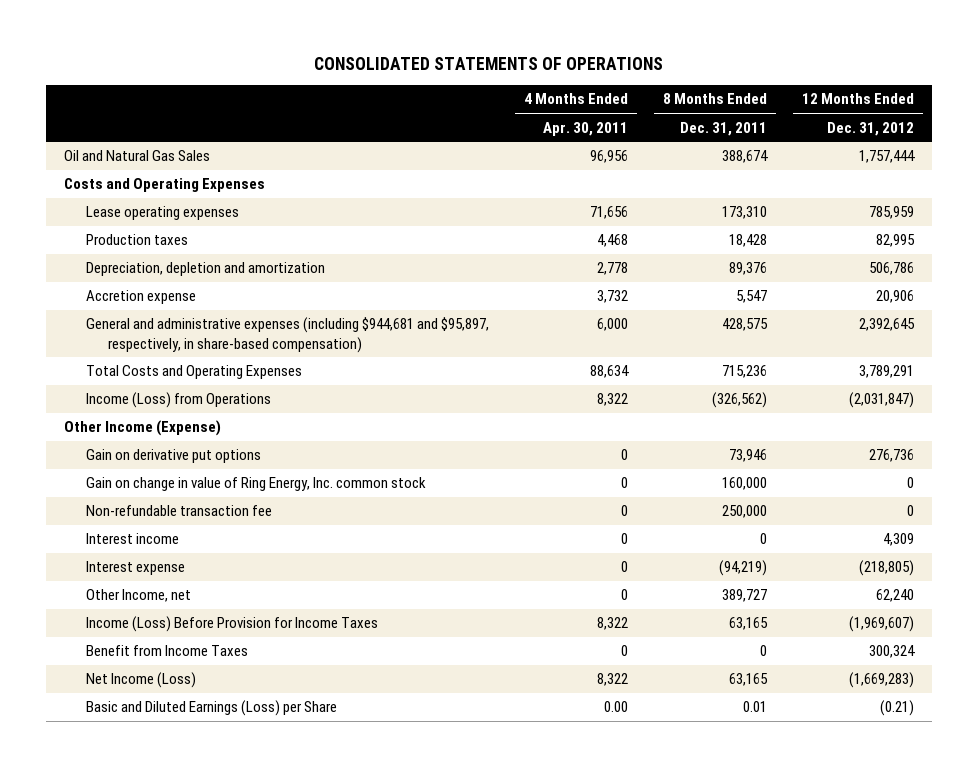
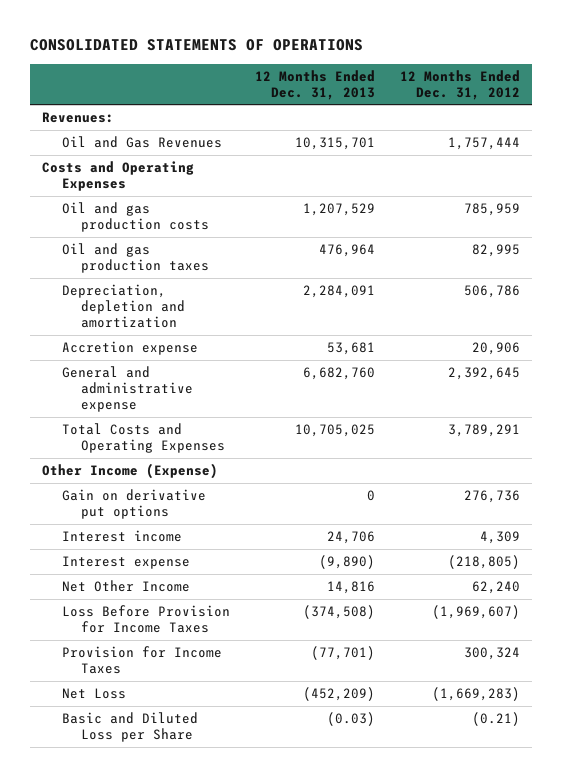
- | 4 Months Ended Apr. 30, 2011 | 8 Months Ended Dec. 31, 2011 | 12 Months Ended Dec. 31, 2012
+ | 12 Months Ended Dec. 31, 2013 | 12 Months Ended Dec. 31, 2012
- Oil and Natural Gas Sales | 96,956 | 388,674 | 1,757,444
+ Revenues:
+ Oil and Gas Revenues | 10,315,701 | 1,757,444
- Lease operating expenses | 71,656 | 173,310 | 785,959
- Production taxes | 4,468 | 18,428 | 82,995
+ Oil and gas production costs | 1,207,529 | 785,959
+ Oil and gas production taxes | 476,964 | 82,995
- General and administrative expenses (including $944,681 and $95,897, respectively, in share-based compensation) | 6,000 | 428,575 | 2,392,645
+ General and administrative expense | 6,682,760 | 2,392,645
- Income (Loss) from Operations | 8,322 | (326,562) | (2,031,847)
- Gain on change in value of Ring Energy, Inc. common stock | 0 | 160,000 | 0
- Non-refundable transaction fee | 0 | 250,000 | 0
- Other Income, net | 0 | 389,727 | 62,240
- Income (Loss) Before Provision for Income Taxes | 8,322 | 63,165 | (1,969,607)
- Benefit from Income Taxes | 0 | 0 | 300,324
- Net Income (Loss) | 8,322 | 63,165 | (1,669,283)
- Basic and Diluted Earnings (Loss) per Share | 0.00 | 0.01 | (0.21)
+ Net Other Income | 14,816 | 62,240
+ Loss Before Provision for Income Taxes | (374,508) | (1,969,607)
+ Provision for Income Taxes | (77,701) | 300,324
+ Net Loss | (452,209) | (1,669,283)
+ Basic and Diluted Loss per Share | (0.03) | (0.21)

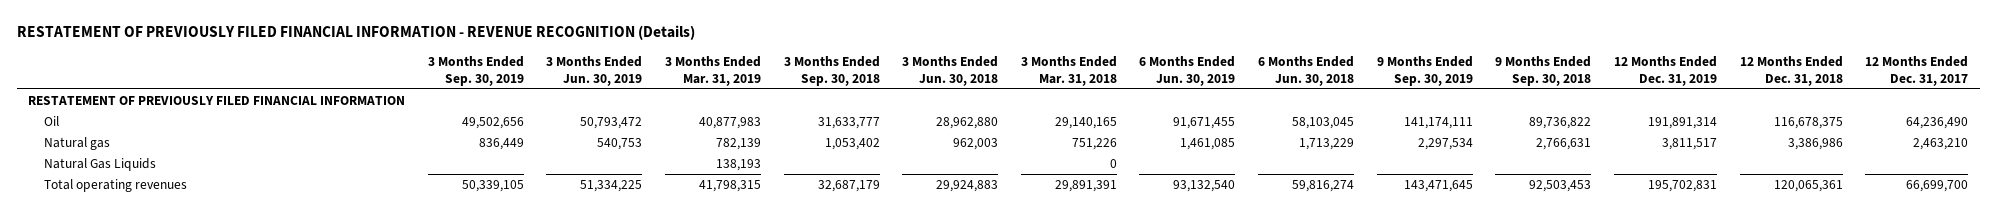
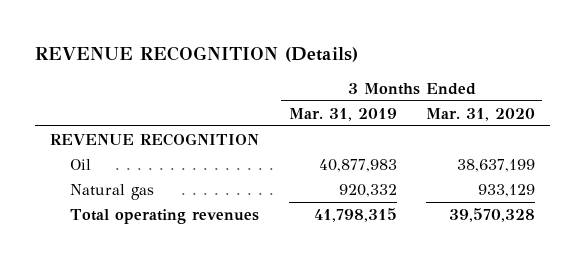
- RESTATEMENT OF PREVIOUSLY FILED FINANCIAL INFORMATION - REVENUE RECOGNITION (Details)
+ REVENUE RECOGNITION (Details)
- | 3 Months Ended Sep. 30, 2019 | 3 Months Ended Jun. 30, 2019 | 3 Months Ended Mar. 31, 2019 | 3 Months Ended Sep. 30, 2018 | 3 Months Ended Jun. 30, 2018 | 3 Months Ended Mar. 31, 2018 | 6 Months Ended Jun. 30, 2019 | 6 Months Ended Jun. 30, 2018 | 9 Months Ended Sep. 30, 2019 | 9 Months Ended Sep. 30, 2018 | 12 Months Ended Dec. 31, 2019 | 12 Months Ended Dec. 31, 2018 | 12 Months Ended Dec. 31, 2017
+ | 3 Months Ended Mar. 31, 2019 | 3 Months Ended Mar. 31, 2020
- RESTATEMENT OF PREVIOUSLY FILED FINANCIAL INFORMATION
+ REVENUE RECOGNITION
- Natural gas | 836,449 | 540,753 | 782,139 | 1,053,402 | 962,003 | 751,226 | 1,461,085 | 1,713,229 | 2,297,534 | 2,766,631 | 3,811,517 | 3,386,986 | 2,463,210
- Natural Gas Liquids | | | 138,193 | | | 0 | | | | | | |
+ Natural gas | 920,332 | 933,129

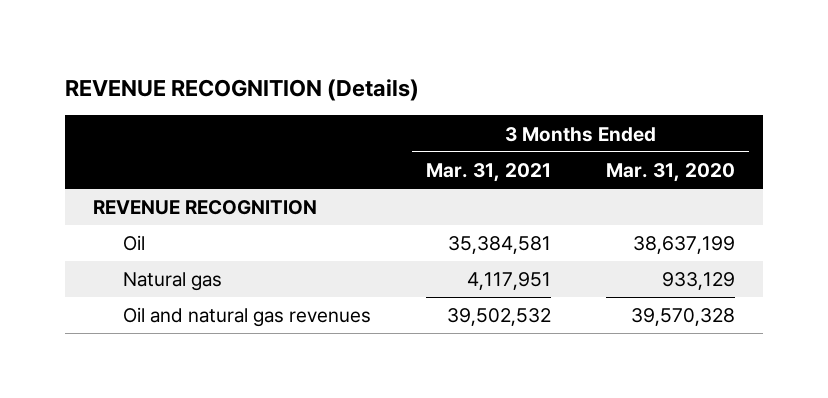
- | 3 Months Ended Mar. 31, 2019 | 3 Months Ended Mar. 31, 2020
+ | 3 Months Ended Mar. 31, 2021 | 3 Months Ended Mar. 31, 2020
- Total operating revenues | 41,798,315 | 39,570,328
+ Oil and natural gas revenues | 39,502,532 | 39,570,328

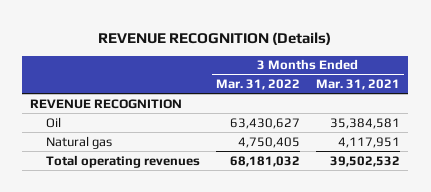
- | 3 Months Ended Mar. 31, 2021 | 3 Months Ended Mar. 31, 2020
+ | 3 Months Ended Mar. 31, 2022 | 3 Months Ended Mar. 31, 2021
- Oil and natural gas revenues | 39,502,532 | 39,570,328
+ Total operating revenues | 68,181,032 | 39,502,532

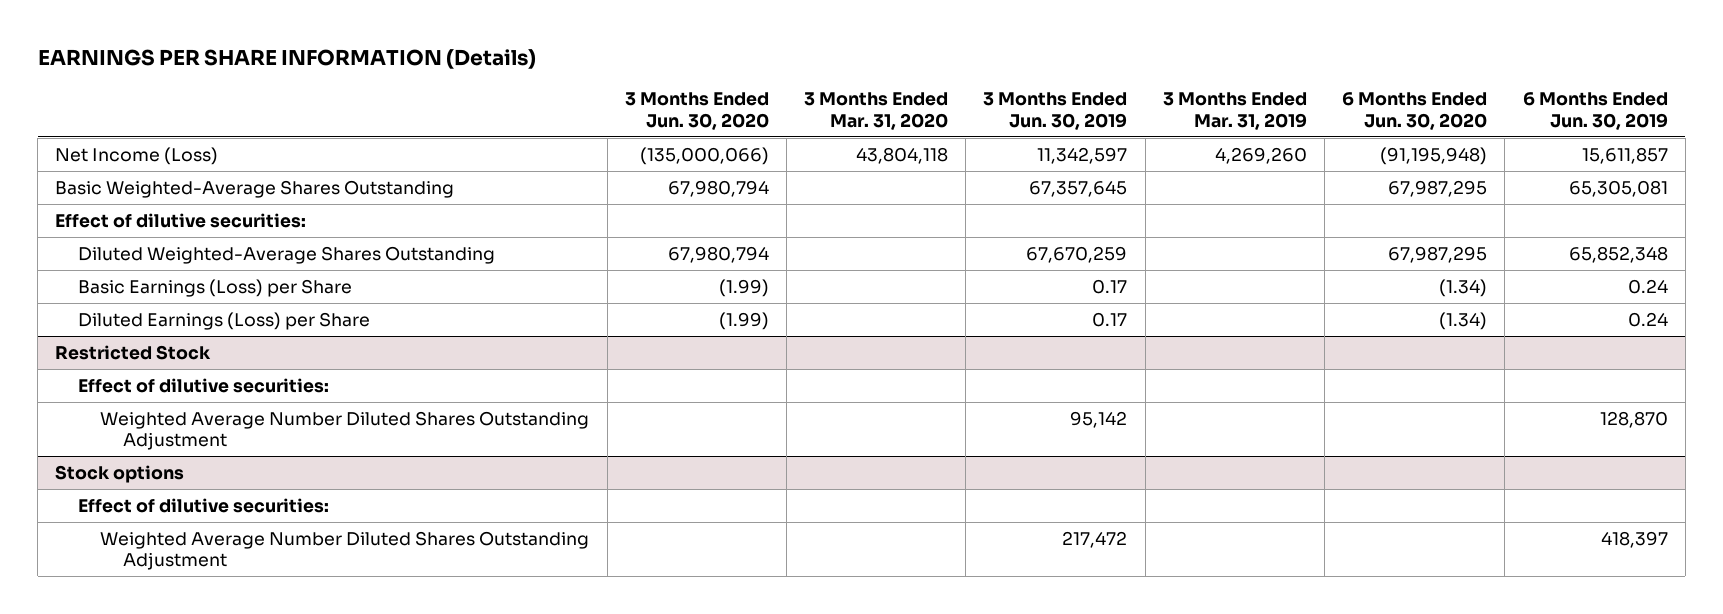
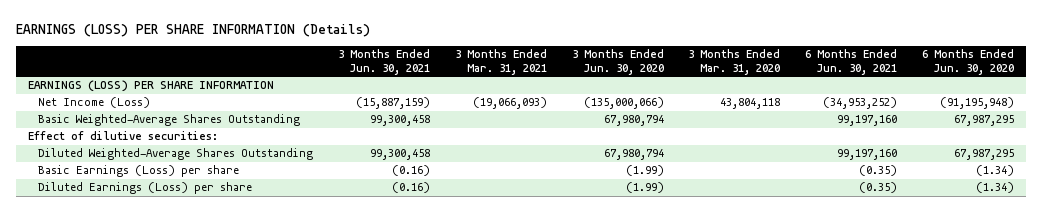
- EARNINGS PER SHARE INFORMATION (Details)
+ EARNINGS (LOSS) PER SHARE INFORMATION (Details)
- | 3 Months Ended Jun. 30, 2020 | 3 Months Ended Mar. 31, 2020 | 3 Months Ended Jun. 30, 2019 | 3 Months Ended Mar. 31, 2019 | 6 Months Ended Jun. 30, 2020 | 6 Months Ended Jun. 30, 2019
+ | 3 Months Ended Jun. 30, 2021 | 3 Months Ended Mar. 31, 2021 | 3 Months Ended Jun. 30, 2020 | 3 Months Ended Mar. 31, 2020 | 6 Months Ended Jun. 30, 2021 | 6 Months Ended Jun. 30, 2020
+ EARNINGS (LOSS) PER SHARE INFORMATION
- Basic Earnings (Loss) per Share | (1.99) | | 0.17 | | (1.34) | 0.24
- Diluted Earnings (Loss) per Share | (1.99) | | 0.17 | | (1.34) | 0.24
- Restricted Stock
- Effect of dilutive securities:
- Weighted Average Number Diluted Shares Outstanding Adjustment | | | 95,142 | | | 128,870
- Stock options
- Effect of dilutive securities:
- Weighted Average Number Diluted Shares Outstanding Adjustment | | | 217,472 | | | 418,397
+ Basic Earnings (Loss) per share | (0.16) | | (1.99) | | (0.35) | (1.34)
+ Diluted Earnings (Loss) per share | (0.16) | | (1.99) | | (0.35) | (1.34)

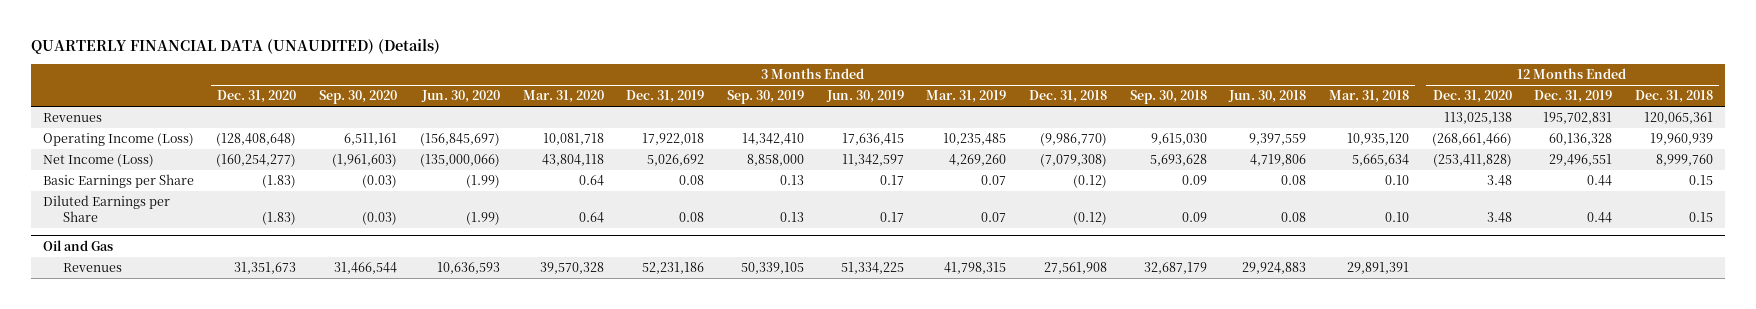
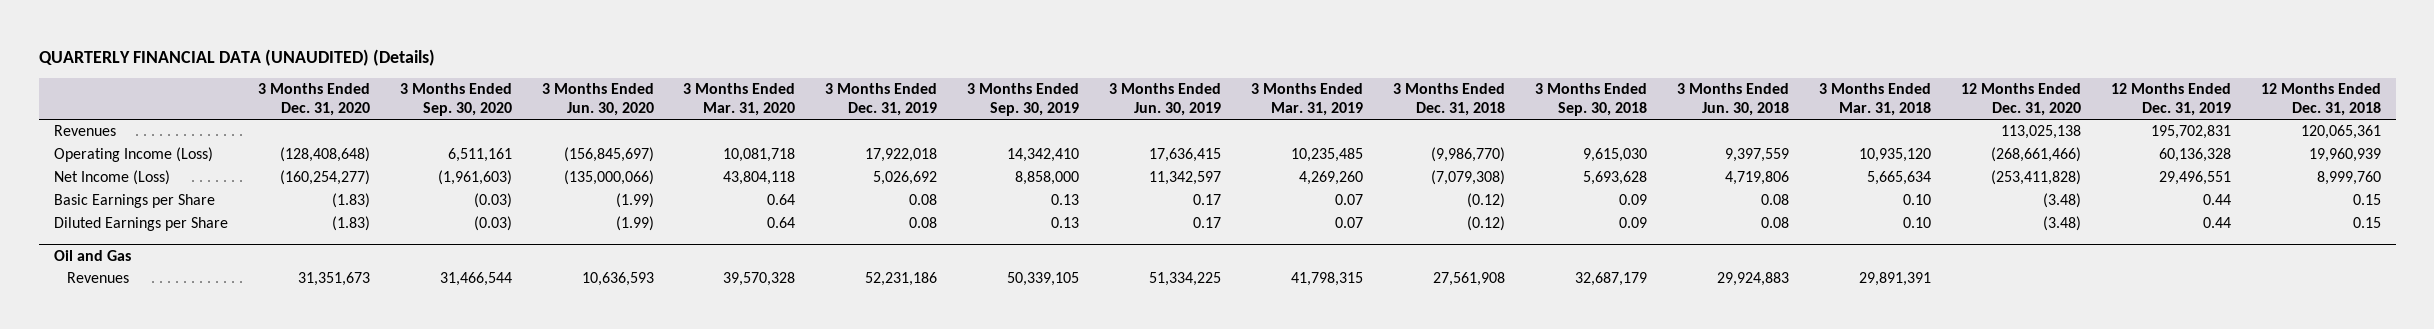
- Basic Earnings per Share | (1.83) | (0.03) | (1.99) | 0.64 | 0.08 | 0.13 | 0.17 | 0.07 | (0.12) | 0.09 | 0.08 | 0.10 | 3.48 | 0.44 | 0.15
- Diluted Earnings per Share | (1.83) | (0.03) | (1.99) | 0.64 | 0.08 | 0.13 | 0.17 | 0.07 | (0.12) | 0.09 | 0.08 | 0.10 | 3.48 | 0.44 | 0.15
+ Basic Earnings per Share | (1.83) | (0.03) | (1.99) | 0.64 | 0.08 | 0.13 | 0.17 | 0.07 | (0.12) | 0.09 | 0.08 | 0.10 | (3.48) | 0.44 | 0.15
+ Diluted Earnings per Share | (1.83) | (0.03) | (1.99) | 0.64 | 0.08 | 0.13 | 0.17 | 0.07 | (0.12) | 0.09 | 0.08 | 0.10 | (3.48) | 0.44 | 0.15

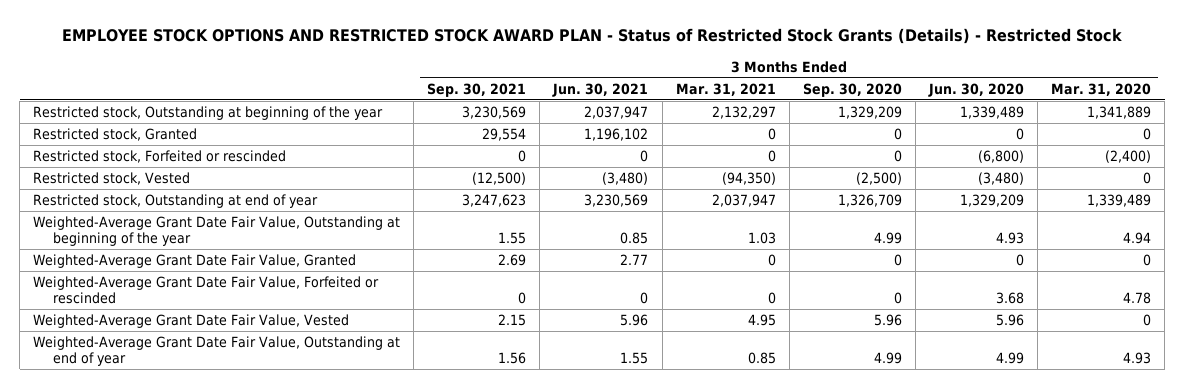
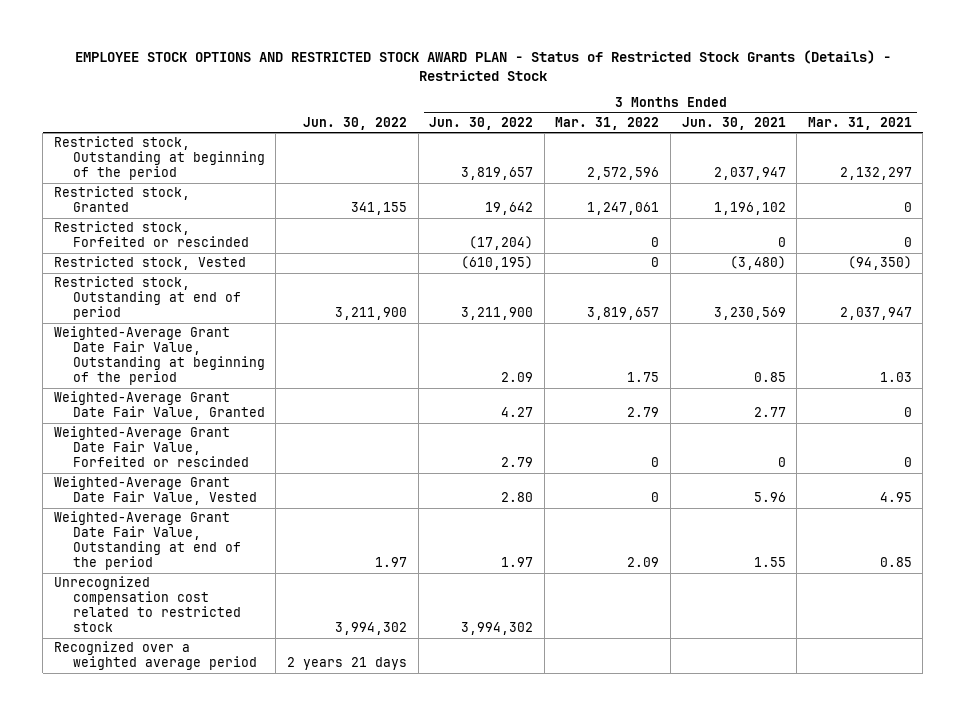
- | 3 Months Ended Sep. 30, 2021 | 3 Months Ended Jun. 30, 2021 | 3 Months Ended Mar. 31, 2021 | 3 Months Ended Sep. 30, 2020 | 3 Months Ended Jun. 30, 2020 | 3 Months Ended Mar. 31, 2020
+ | Jun. 30, 2022 | 3 Months Ended Jun. 30, 2022 | 3 Months Ended Mar. 31, 2022 | 3 Months Ended Jun. 30, 2021 | 3 Months Ended Mar. 31, 2021
- Restricted stock, Outstanding at beginning of the year | 3,230,569 | 2,037,947 | 2,132,297 | 1,329,209 | 1,339,489 | 1,341,889
+ Restricted stock, Outstanding at beginning of the period | | 3,819,657 | 2,572,596 | 2,037,947 | 2,132,297
- Restricted stock, Outstanding at end of year | 3,247,623 | 3,230,569 | 2,037,947 | 1,326,709 | 1,329,209 | 1,339,489
- Weighted-Average Grant Date Fair Value, Outstanding at beginning of the year | 1.55 | 0.85 | 1.03 | 4.99 | 4.93 | 4.94
+ Restricted stock, Outstanding at end of period | 3,211,900 | 3,211,900 | 3,819,657 | 3,230,569 | 2,037,947
+ Weighted-Average Grant Date Fair Value, Outstanding at beginning of the period | | 2.09 | 1.75 | 0.85 | 1.03
- Weighted-Average Grant Date Fair Value, Outstanding at end of year | 1.56 | 1.55 | 0.85 | 4.99 | 4.99 | 4.93
+ Weighted-Average Grant Date Fair Value, Outstanding at end of the period | 1.97 | 1.97 | 2.09 | 1.55 | 0.85
+ Unrecognized compensation cost related to restricted stock | 3,994,302 | 3,994,302 | | |
+ Recognized over a weighted average period | 2 years 21 days | | | |

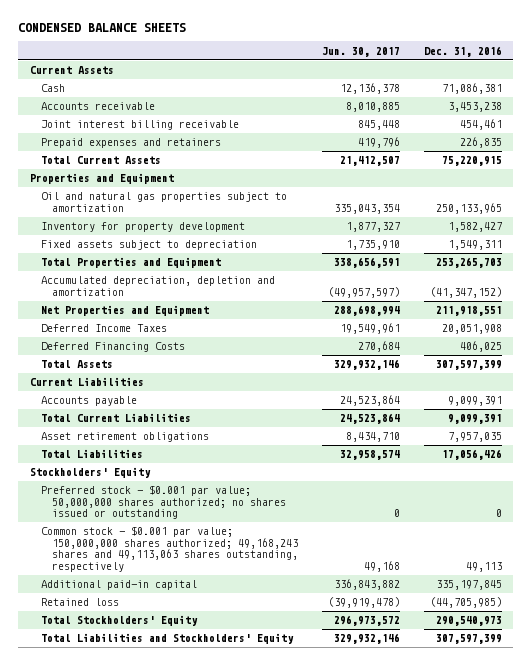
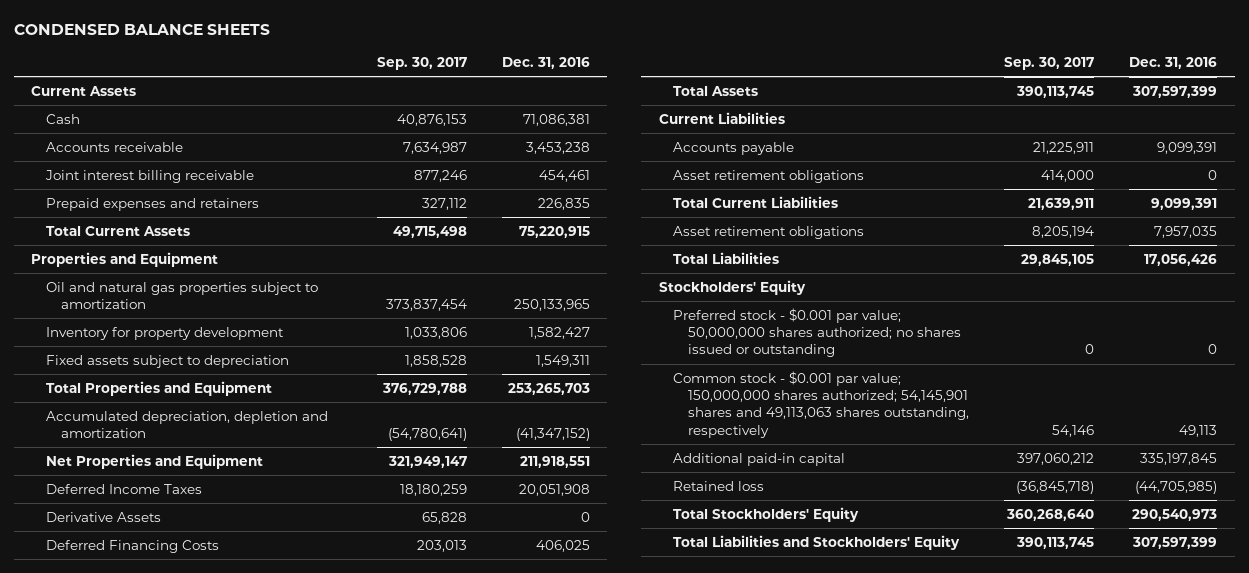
- | Jun. 30, 2017 | Dec. 31, 2016
+ | Sep. 30, 2017 | Dec. 31, 2016
+ Derivative Assets | 65,828 | 0
+ Asset retirement obligations | 414,000 | 0
- Common stock - $0.001 par value; 150,000,000 shares authorized; 49,168,243 shares and 49,113,063 shares outstanding, respectively | 49,168 | 49,113
+ Common stock - $0.001 par value; 150,000,000 shares authorized; 54,145,901 shares and 49,113,063 shares outstanding, respectively | 54,146 | 49,113

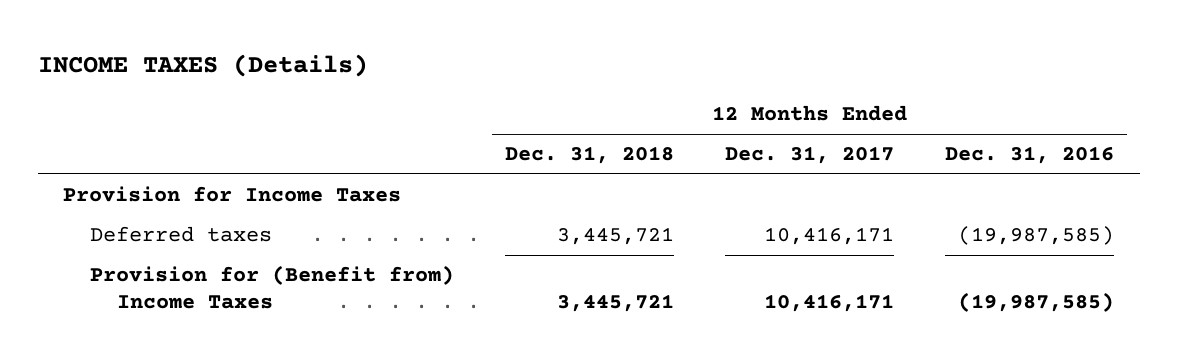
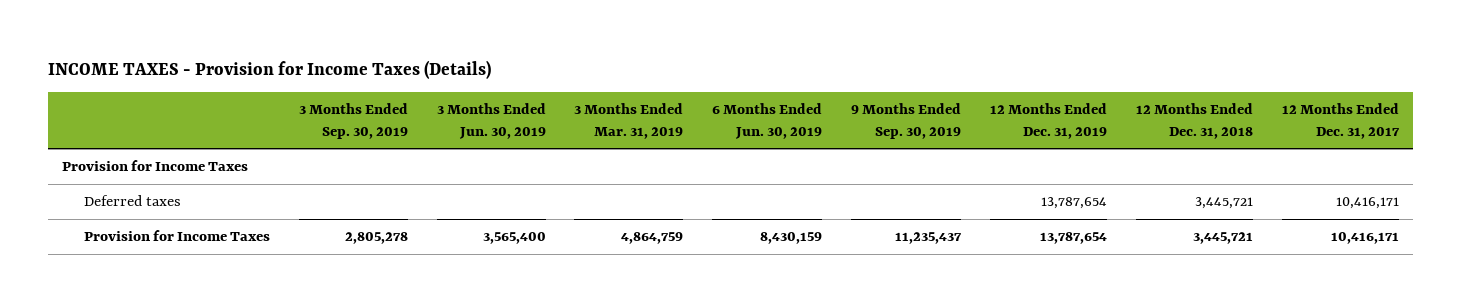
- INCOME TAXES (Details)
+ INCOME TAXES - Provision for Income Taxes (Details)
- | 12 Months Ended Dec. 31, 2018 | 12 Months Ended Dec. 31, 2017 | 12 Months Ended Dec. 31, 2016
+ | 3 Months Ended Sep. 30, 2019 | 3 Months Ended Jun. 30, 2019 | 3 Months Ended Mar. 31, 2019 | 6 Months Ended Jun. 30, 2019 | 9 Months Ended Sep. 30, 2019 | 12 Months Ended Dec. 31, 2019 | 12 Months Ended Dec. 31, 2018 | 12 Months Ended Dec. 31, 2017
- Provision for (Benefit from) Income Taxes | 3,445,721 | 10,416,171 | (19,987,585)
+ Provision for Income Taxes | 2,805,278 | 3,565,400 | 4,864,759 | 8,430,159 | 11,235,437 | 13,787,654 | 3,445,721 | 10,416,171

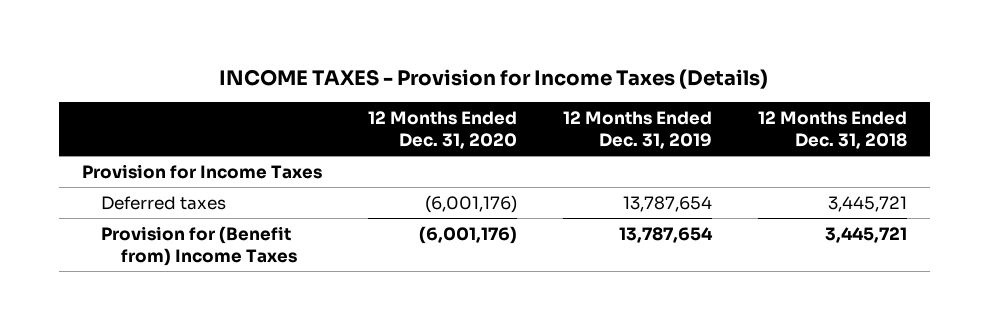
- | 3 Months Ended Sep. 30, 2019 | 3 Months Ended Jun. 30, 2019 | 3 Months Ended Mar. 31, 2019 | 6 Months Ended Jun. 30, 2019 | 9 Months Ended Sep. 30, 2019 | 12 Months Ended Dec. 31, 2019 | 12 Months Ended Dec. 31, 2018 | 12 Months Ended Dec. 31, 2017
+ | 12 Months Ended Dec. 31, 2020 | 12 Months Ended Dec. 31, 2019 | 12 Months Ended Dec. 31, 2018
- Provision for Income Taxes | 2,805,278 | 3,565,400 | 4,864,759 | 8,430,159 | 11,235,437 | 13,787,654 | 3,445,721 | 10,416,171
+ Provision for (Benefit from) Income Taxes | (6,001,176) | 13,787,654 | 3,445,721

